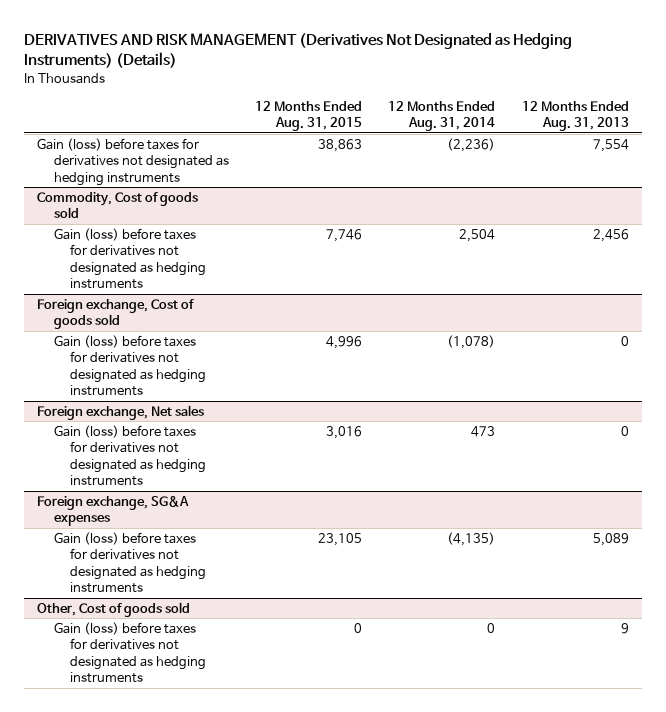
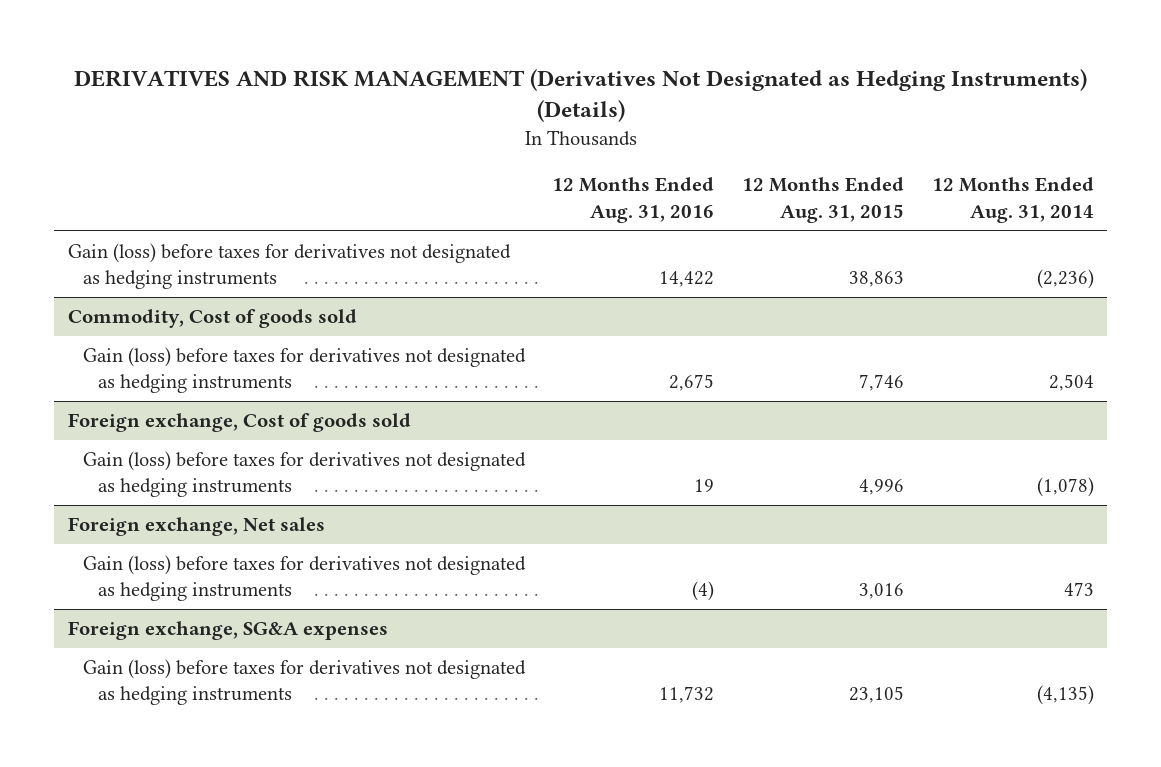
- | 12 Months Ended Aug. 31, 2015 | 12 Months Ended Aug. 31, 2014 | 12 Months Ended Aug. 31, 2013
+ | 12 Months Ended Aug. 31, 2016 | 12 Months Ended Aug. 31, 2015 | 12 Months Ended Aug. 31, 2014
- Other, Cost of goods sold
- Gain (loss) before taxes for derivatives not designated as hedging instruments | 0 | 0 | 9

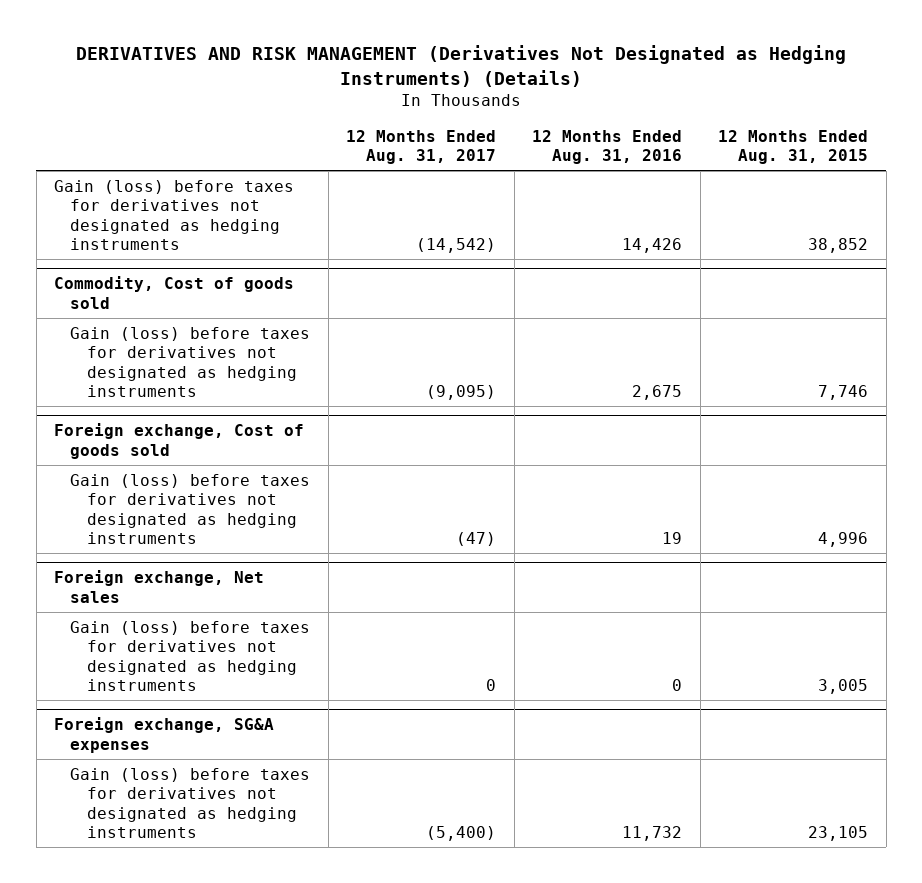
- | 12 Months Ended Aug. 31, 2016 | 12 Months Ended Aug. 31, 2015 | 12 Months Ended Aug. 31, 2014
+ | 12 Months Ended Aug. 31, 2017 | 12 Months Ended Aug. 31, 2016 | 12 Months Ended Aug. 31, 2015
- Gain (loss) before taxes for derivatives not designated as hedging instruments | 14,422 | 38,863 | (2,236)
+ Gain (loss) before taxes for derivatives not designated as hedging instruments | (14,542) | 14,426 | 38,852
@ Foreign exchange, Net sales
- Gain (loss) before taxes for derivatives not designated as hedging instruments | (4) | 3,016 | 473
+ Gain (loss) before taxes for derivatives not designated as hedging instruments | 0 | 0 | 3,005

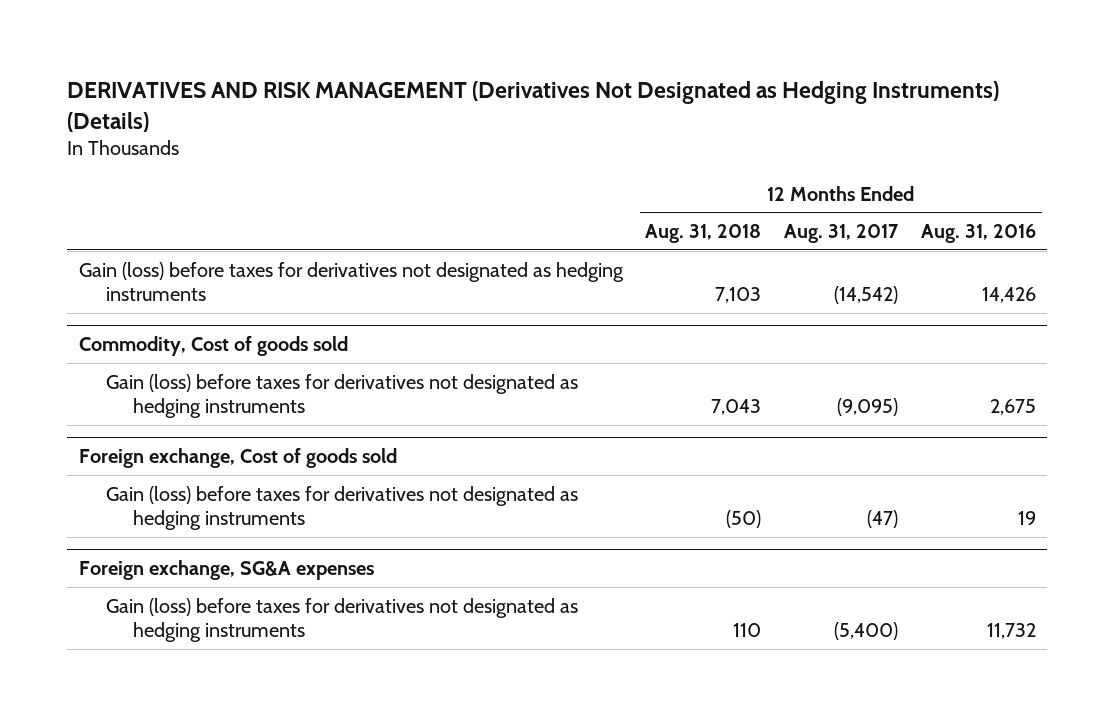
- | 12 Months Ended Aug. 31, 2017 | 12 Months Ended Aug. 31, 2016 | 12 Months Ended Aug. 31, 2015
+ | 12 Months Ended Aug. 31, 2018 | 12 Months Ended Aug. 31, 2017 | 12 Months Ended Aug. 31, 2016
- Foreign exchange, Net sales
- Gain (loss) before taxes for derivatives not designated as hedging instruments | 0 | 0 | 3,005

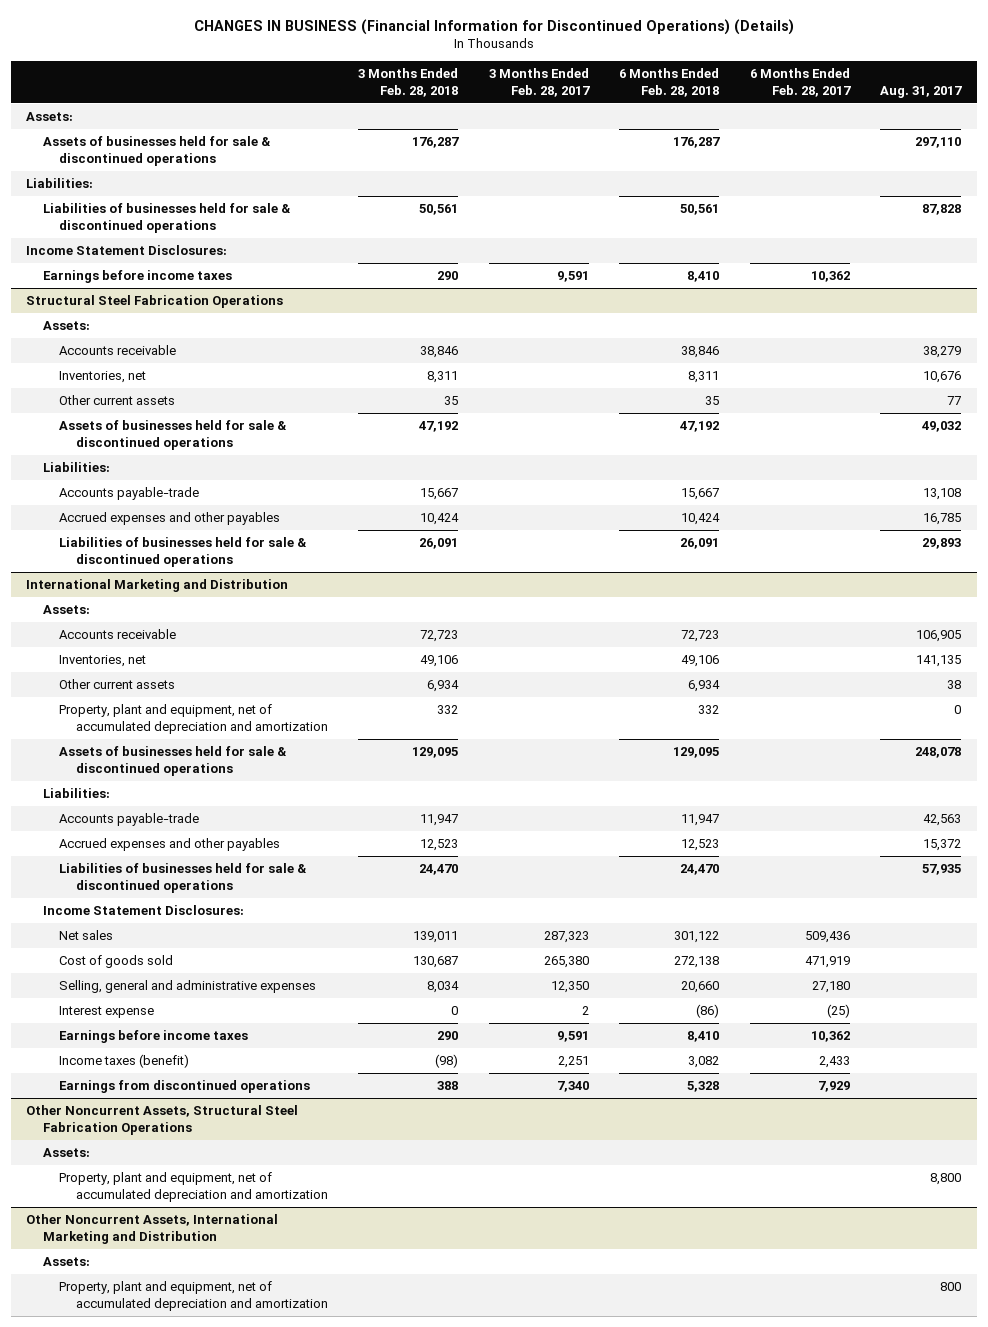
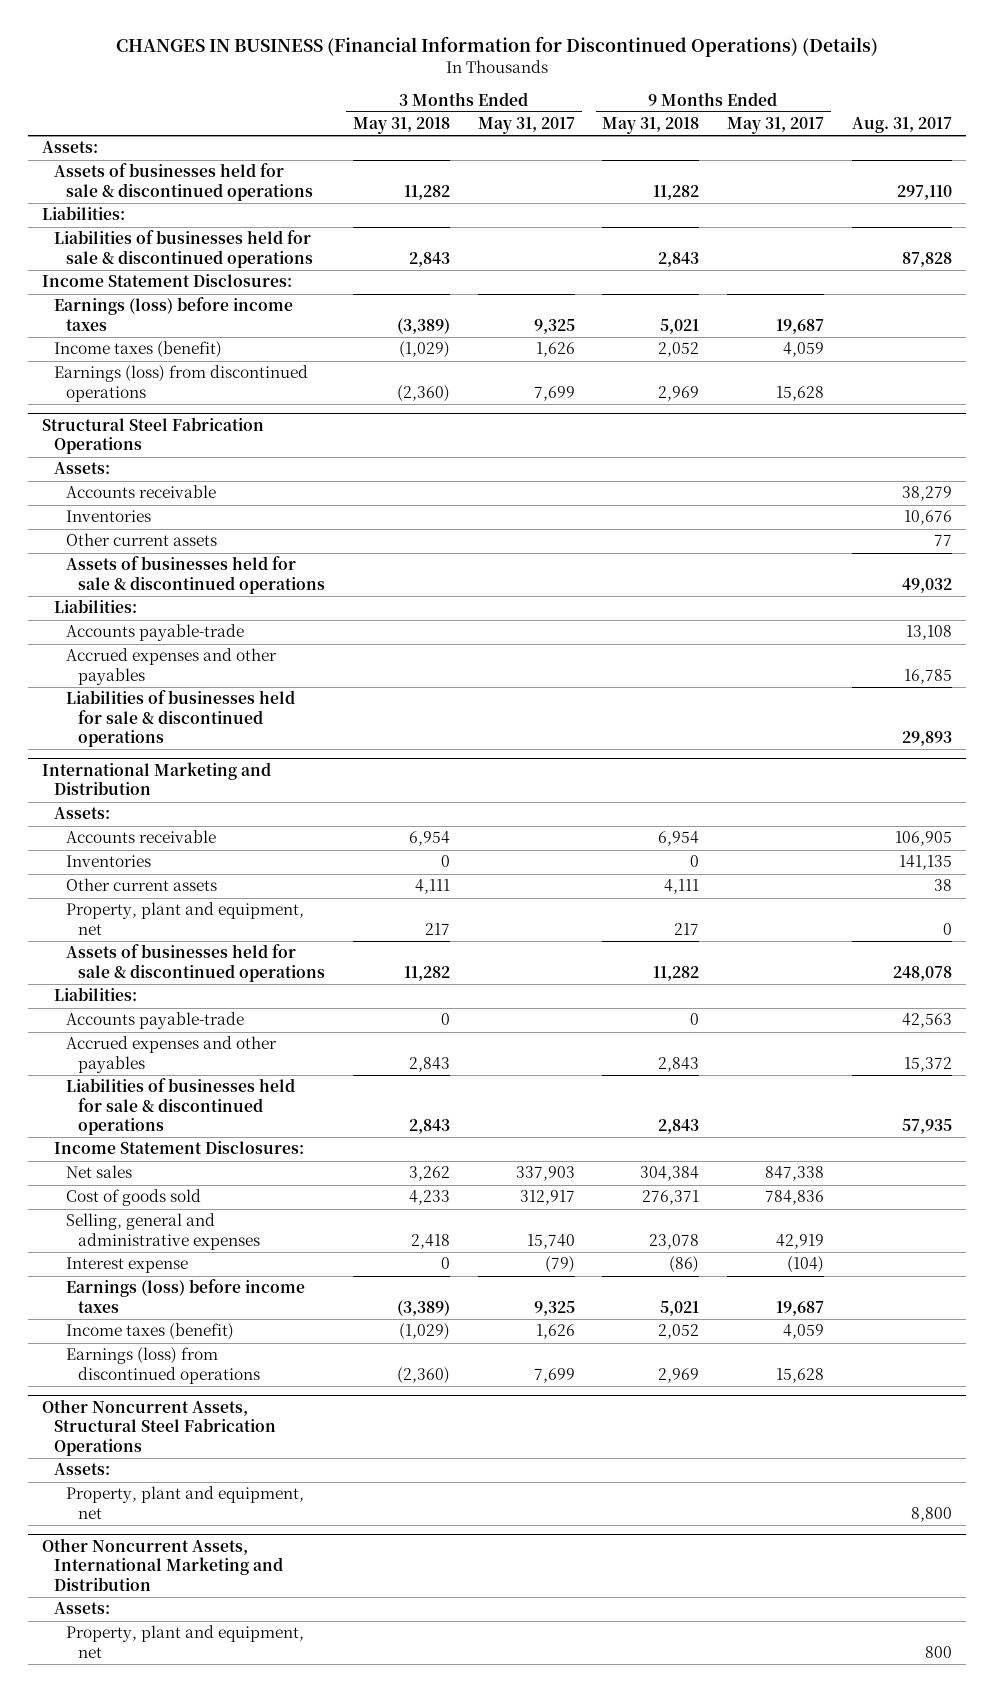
- | 3 Months Ended Feb. 28, 2018 | 3 Months Ended Feb. 28, 2017 | 6 Months Ended Feb. 28, 2018 | 6 Months Ended Feb. 28, 2017 | Aug. 31, 2017
+ | 3 Months Ended May 31, 2018 | 3 Months Ended May 31, 2017 | 9 Months Ended May 31, 2018 | 9 Months Ended May 31, 2017 | Aug. 31, 2017
- Earnings before income taxes | 290 | 9,591 | 8,410 | 10,362 |
+ Earnings (loss) before income taxes | (3,389) | 9,325 | 5,021 | 19,687 |
+ Income taxes (benefit) | (1,029) | 1,626 | 2,052 | 4,059 |
+ Earnings (loss) from discontinued operations | (2,360) | 7,699 | 2,969 | 15,628 |
@ Structural Steel Fabrication Operations
- Inventories, net | 8,311 | | 8,311 | | 10,676
+ Inventories | | | | | 10,676
@ International Marketing and Distribution
- Inventories, net | 49,106 | | 49,106 | | 141,135
+ Inventories | 0 | | 0 | | 141,135
- Property, plant and equipment, net of accumulated depreciation and amortization | 332 | | 332 | | 0
+ Property, plant and equipment, net | 217 | | 217 | | 0
- Earnings before income taxes | 290 | 9,591 | 8,410 | 10,362 |
+ Earnings (loss) before income taxes | (3,389) | 9,325 | 5,021 | 19,687 |
- Earnings from discontinued operations | 388 | 7,340 | 5,328 | 7,929 |
+ Earnings (loss) from discontinued operations | (2,360) | 7,699 | 2,969 | 15,628 |
@ Other Noncurrent Assets, Structural Steel Fabrication Operations
- Property, plant and equipment, net of accumulated depreciation and amortization | | | | | 8,800
+ Property, plant and equipment, net | | | | | 8,800
@ Other Noncurrent Assets, International Marketing and Distribution
- Property, plant and equipment, net of accumulated depreciation and amortization | | | | | 800
+ Property, plant and equipment, net | | | | | 800

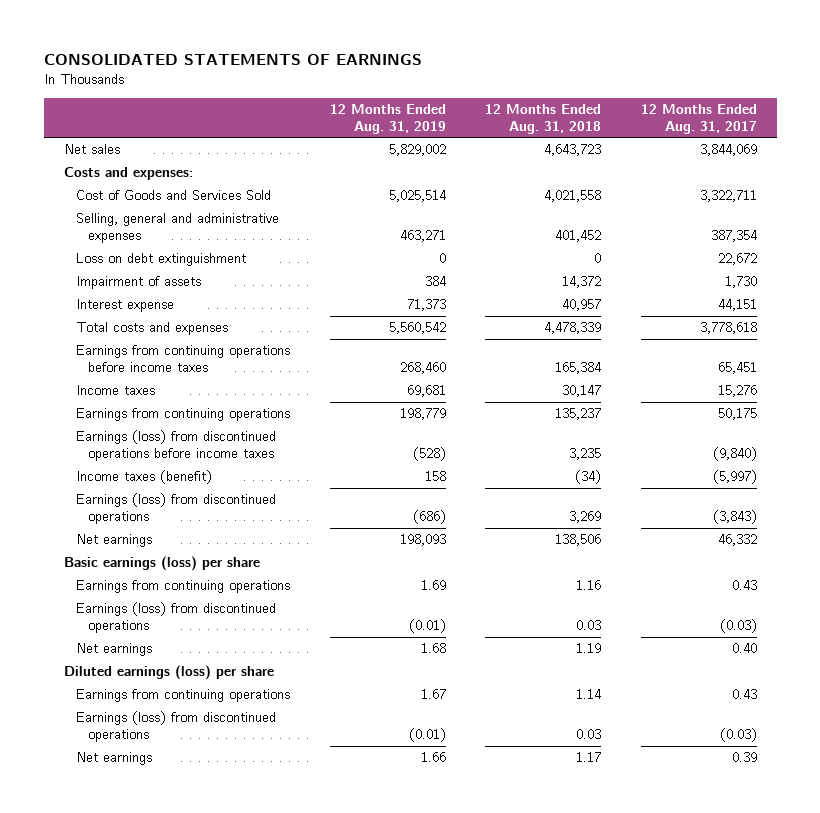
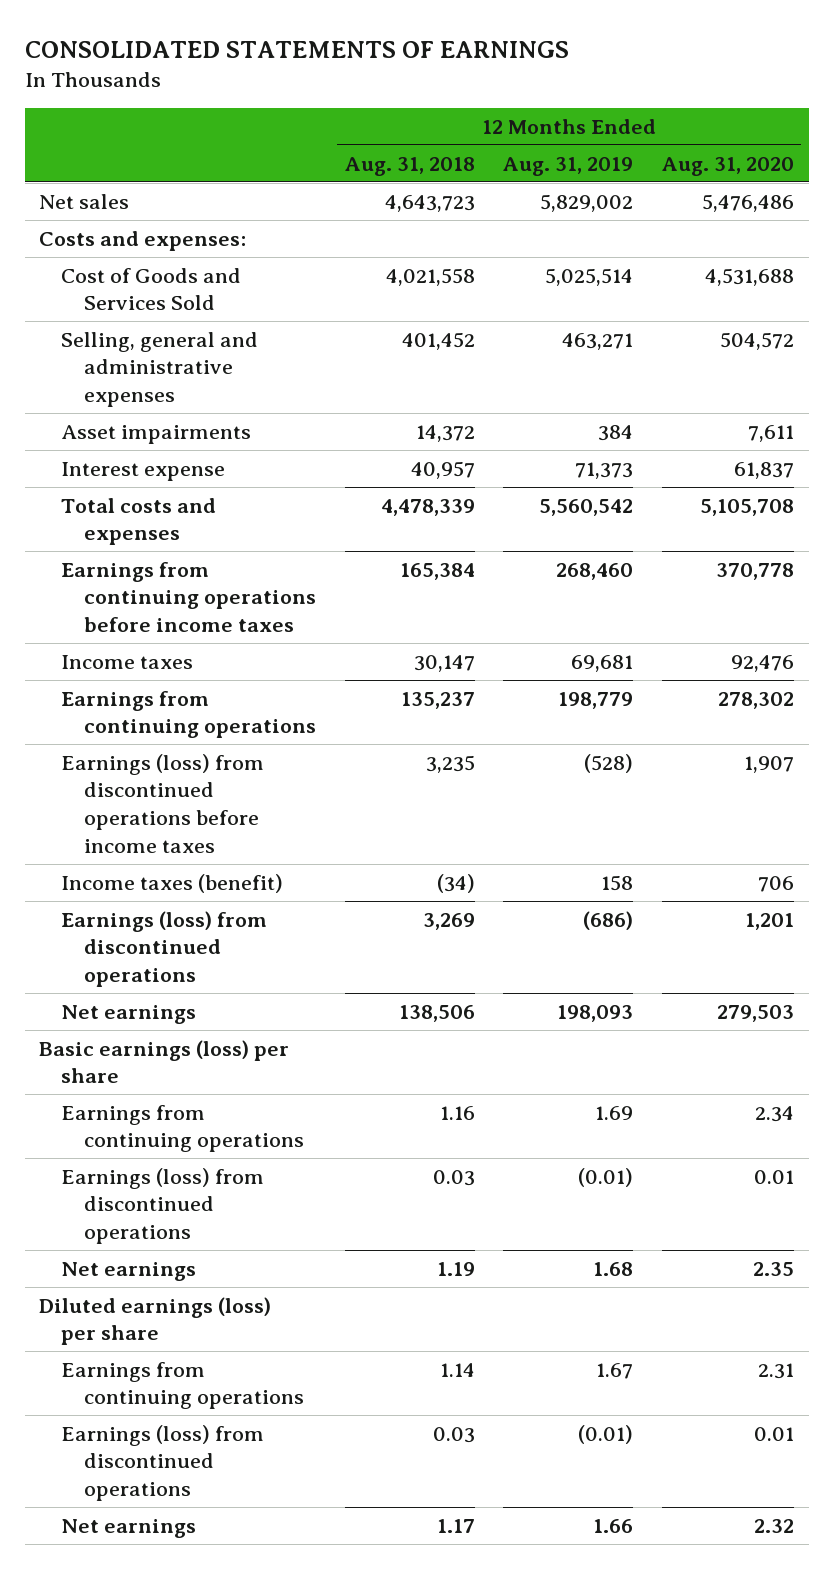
- | 12 Months Ended Aug. 31, 2019 | 12 Months Ended Aug. 31, 2018 | 12 Months Ended Aug. 31, 2017
+ | 12 Months Ended Aug. 31, 2018 | 12 Months Ended Aug. 31, 2019 | 12 Months Ended Aug. 31, 2020
- Loss on debt extinguishment | 0 | 0 | 22,672
- Impairment of assets | 384 | 14,372 | 1,730
+ Asset impairments | 14,372 | 384 | 7,611

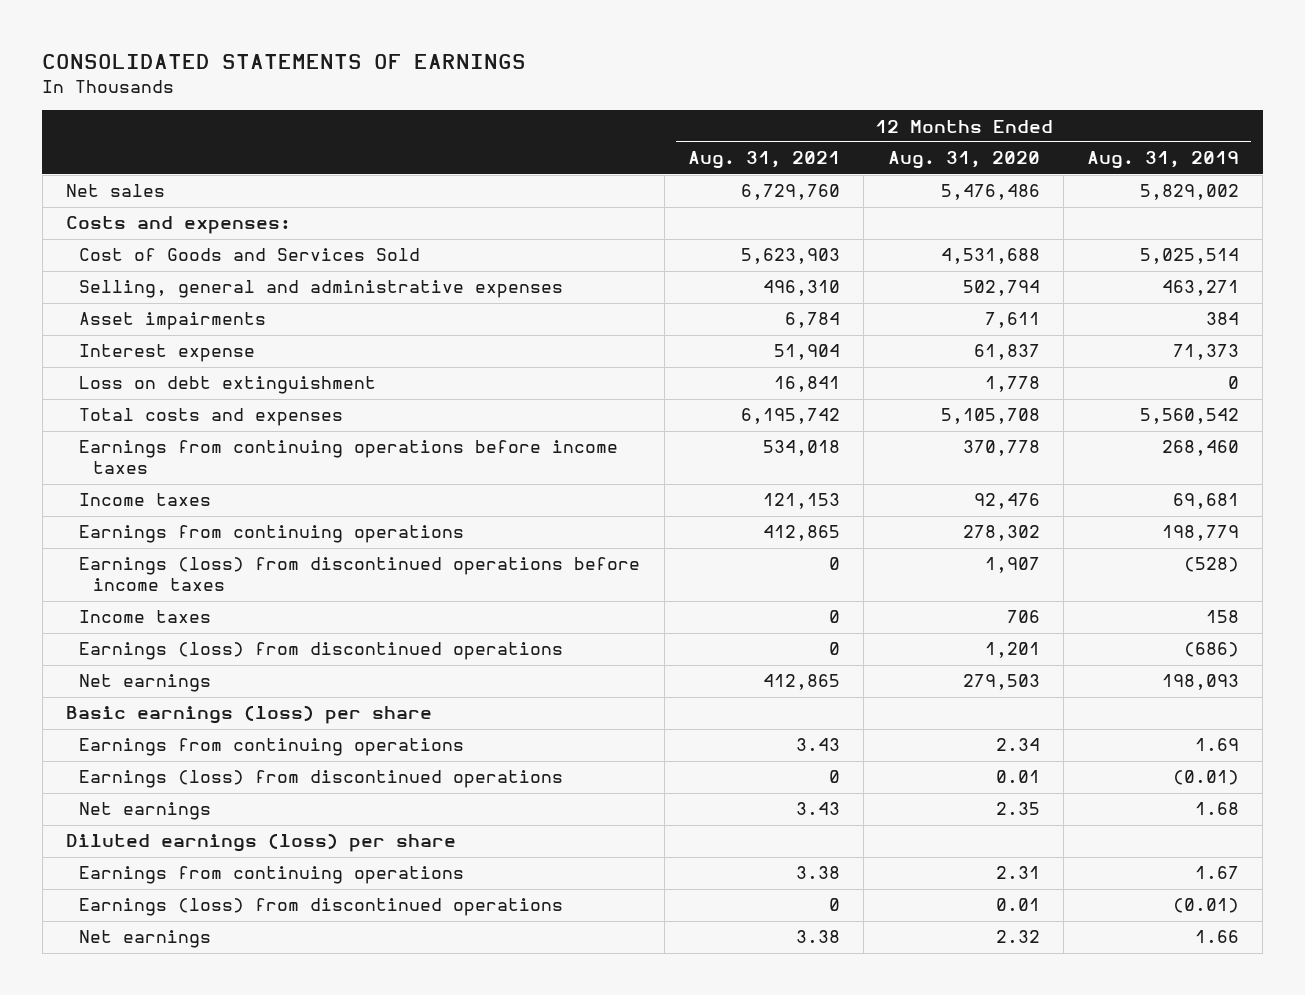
- | 12 Months Ended Aug. 31, 2018 | 12 Months Ended Aug. 31, 2019 | 12 Months Ended Aug. 31, 2020
+ | 12 Months Ended Aug. 31, 2021 | 12 Months Ended Aug. 31, 2020 | 12 Months Ended Aug. 31, 2019
- Selling, general and administrative expenses | 401,452 | 463,271 | 504,572
+ Selling, general and administrative expenses | 496,310 | 502,794 | 463,271
+ Loss on debt extinguishment | 16,841 | 1,778 | 0
- Income taxes (benefit) | (34) | 158 | 706
+ Income taxes | 0 | 706 | 158

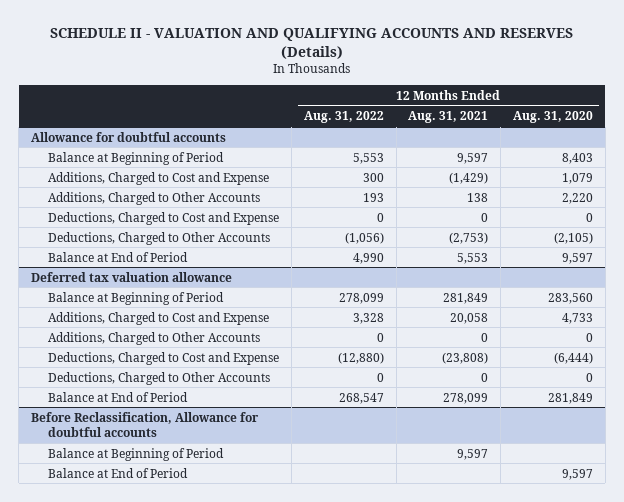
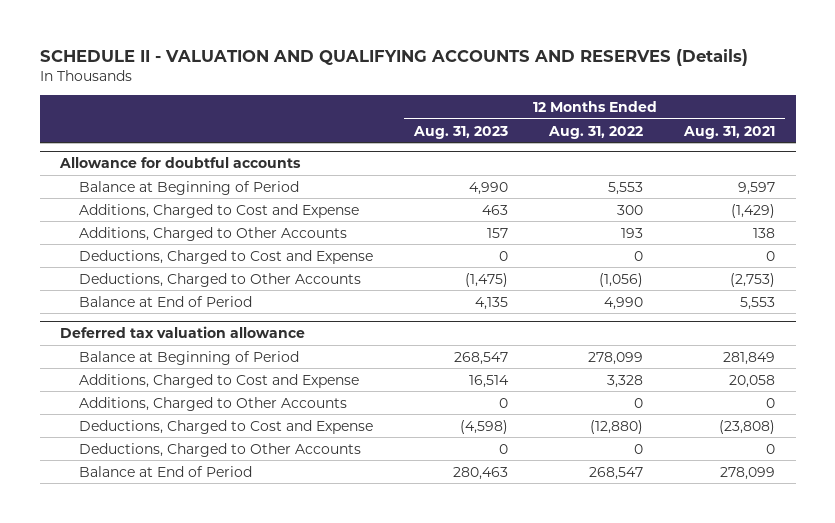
- | 12 Months Ended Aug. 31, 2022 | 12 Months Ended Aug. 31, 2021 | 12 Months Ended Aug. 31, 2020
+ | 12 Months Ended Aug. 31, 2023 | 12 Months Ended Aug. 31, 2022 | 12 Months Ended Aug. 31, 2021
- Before Reclassification, Allowance for doubtful accounts
- Balance at Beginning of Period | | 9,597 |
- Balance at End of Period | | | 9,597

